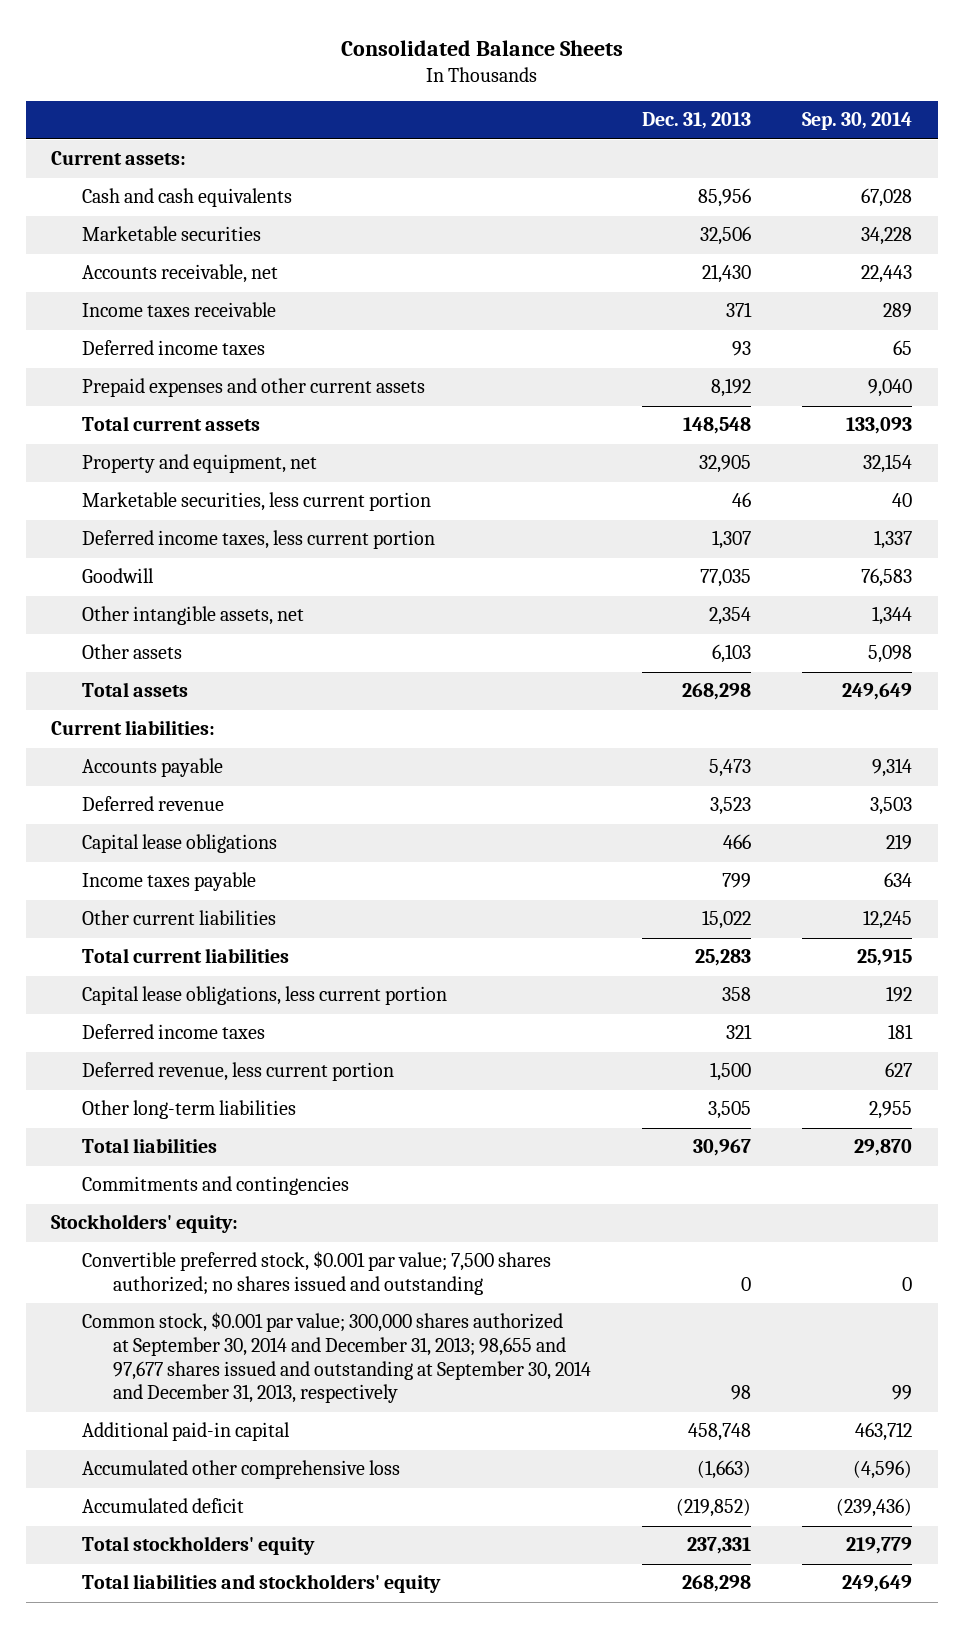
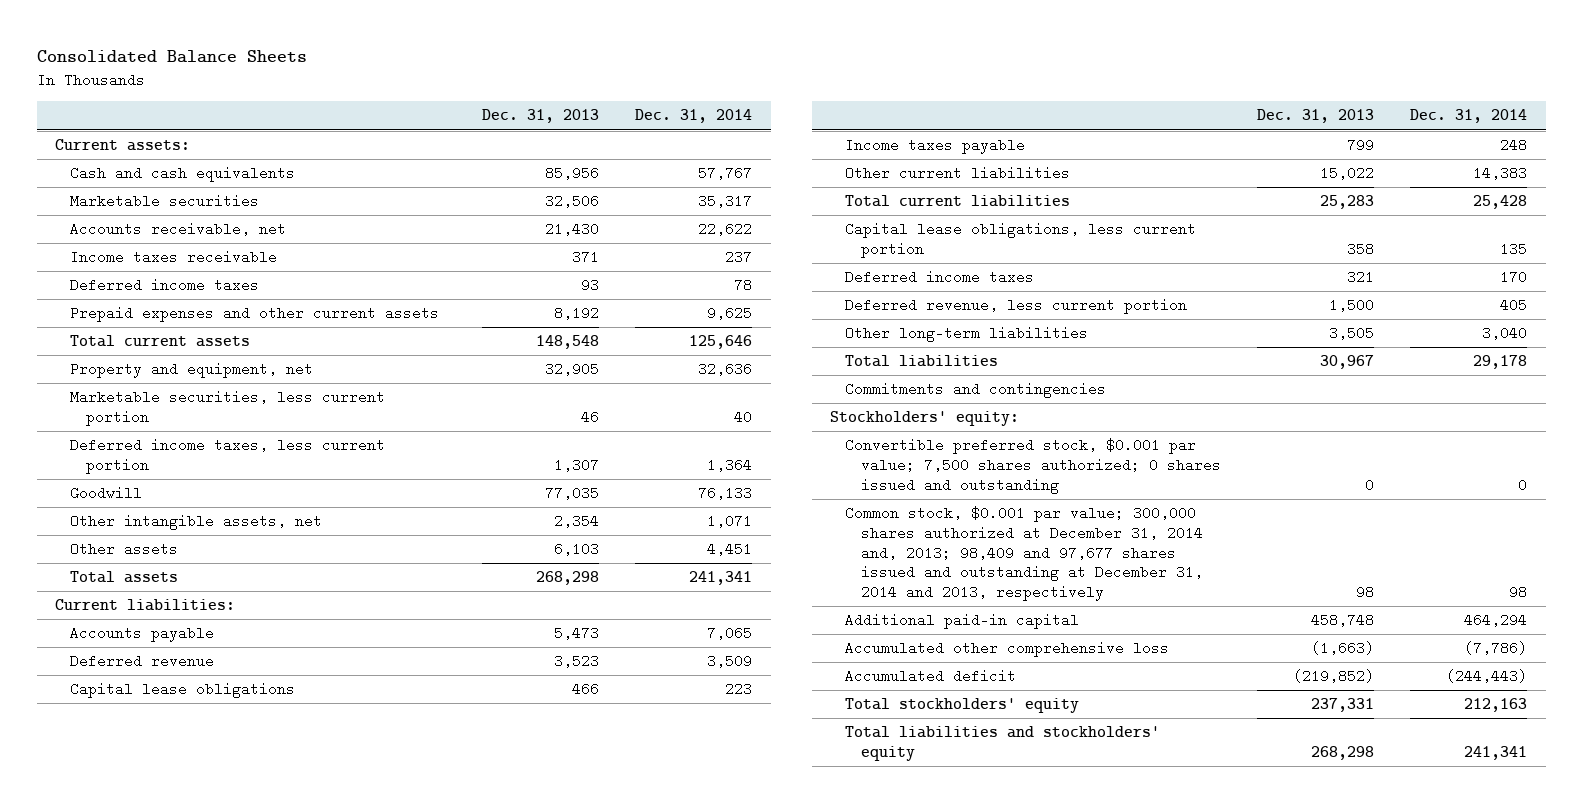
- | Dec. 31, 2013 | Sep. 30, 2014
+ | Dec. 31, 2013 | Dec. 31, 2014
- Convertible preferred stock, $0.001 par value; 7,500 shares authorized; no shares issued and outstanding | 0 | 0
- Common stock, $0.001 par value; 300,000 shares authorized at September 30, 2014 and December 31, 2013; 98,655 and 97,677 shares issued and outstanding at September 30, 2014 and December 31, 2013, respectively | 98 | 99
+ Convertible preferred stock, $0.001 par value; 7,500 shares authorized; 0 shares issued and outstanding | 0 | 0
+ Common stock, $0.001 par value; 300,000 shares authorized at December 31, 2014 and, 2013; 98,409 and 97,677 shares issued and outstanding at December 31, 2014 and 2013, respectively | 98 | 98

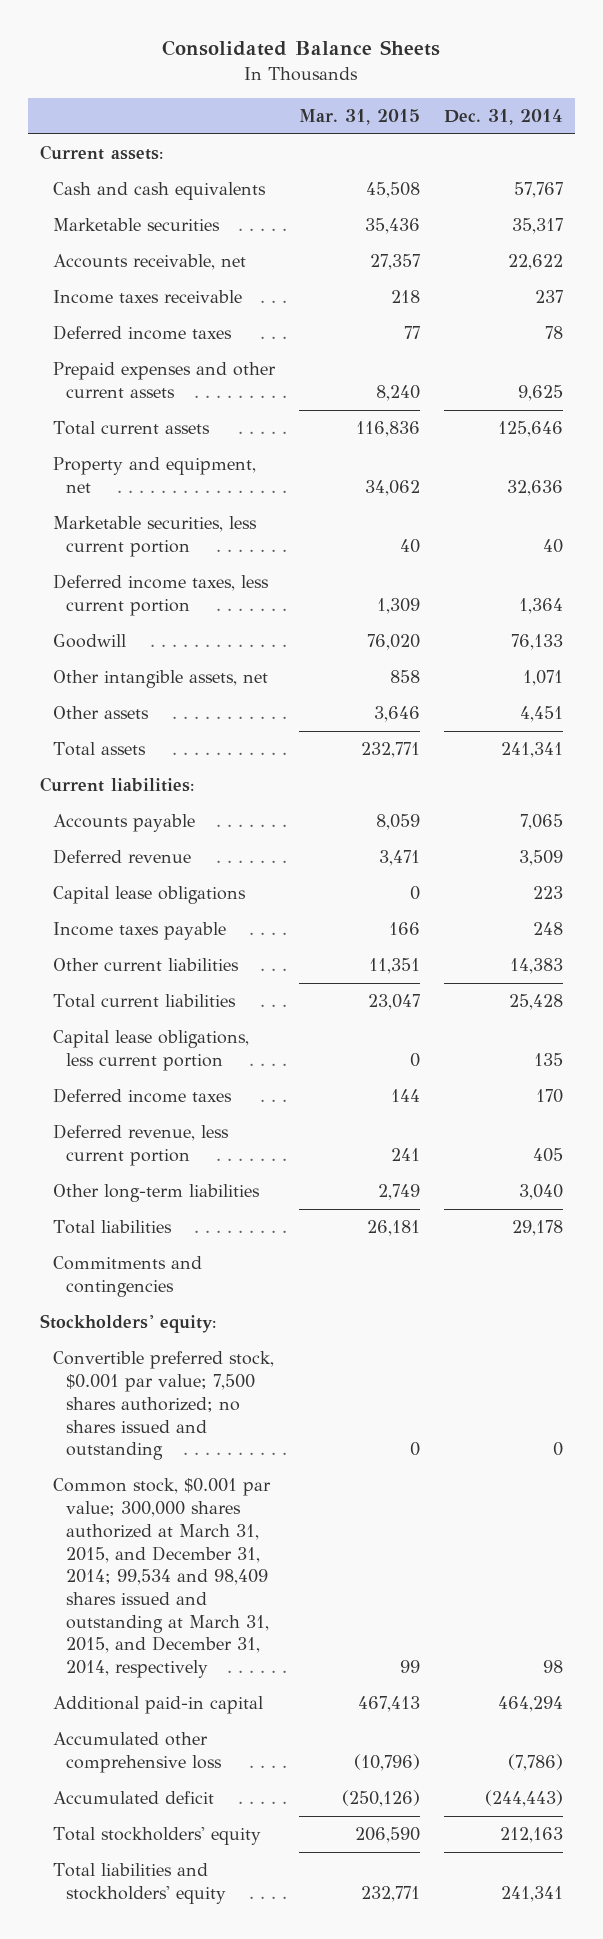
- | Dec. 31, 2013 | Dec. 31, 2014
+ | Mar. 31, 2015 | Dec. 31, 2014
- Convertible preferred stock, $0.001 par value; 7,500 shares authorized; 0 shares issued and outstanding | 0 | 0
- Common stock, $0.001 par value; 300,000 shares authorized at December 31, 2014 and, 2013; 98,409 and 97,677 shares issued and outstanding at December 31, 2014 and 2013, respectively | 98 | 98
+ Convertible preferred stock, $0.001 par value; 7,500 shares authorized; no shares issued and outstanding | 0 | 0
+ Common stock, $0.001 par value; 300,000 shares authorized at March 31, 2015, and December 31, 2014; 99,534 and 98,409 shares issued and outstanding at March 31, 2015, and December 31, 2014, respectively | 99 | 98

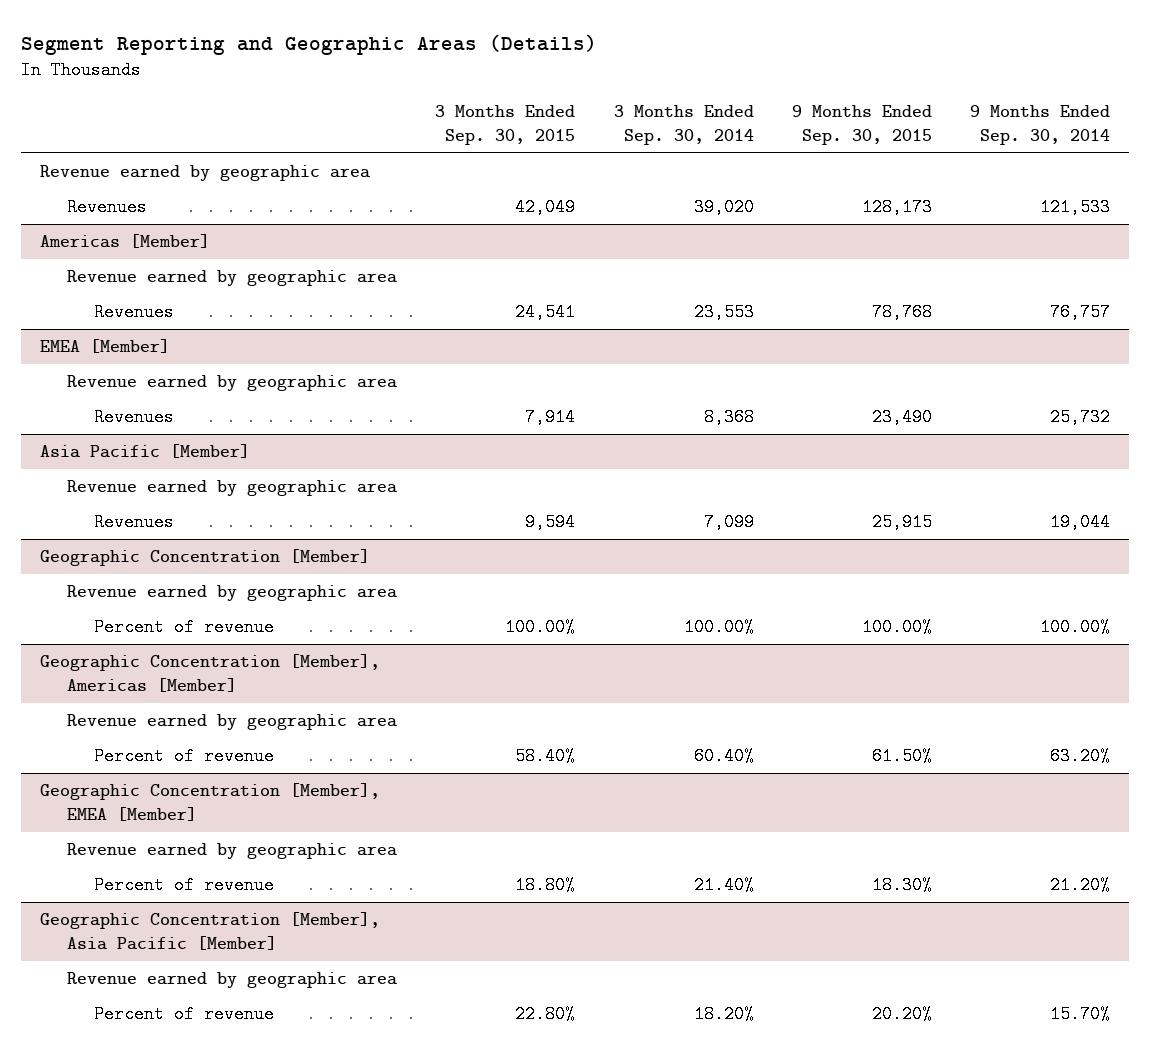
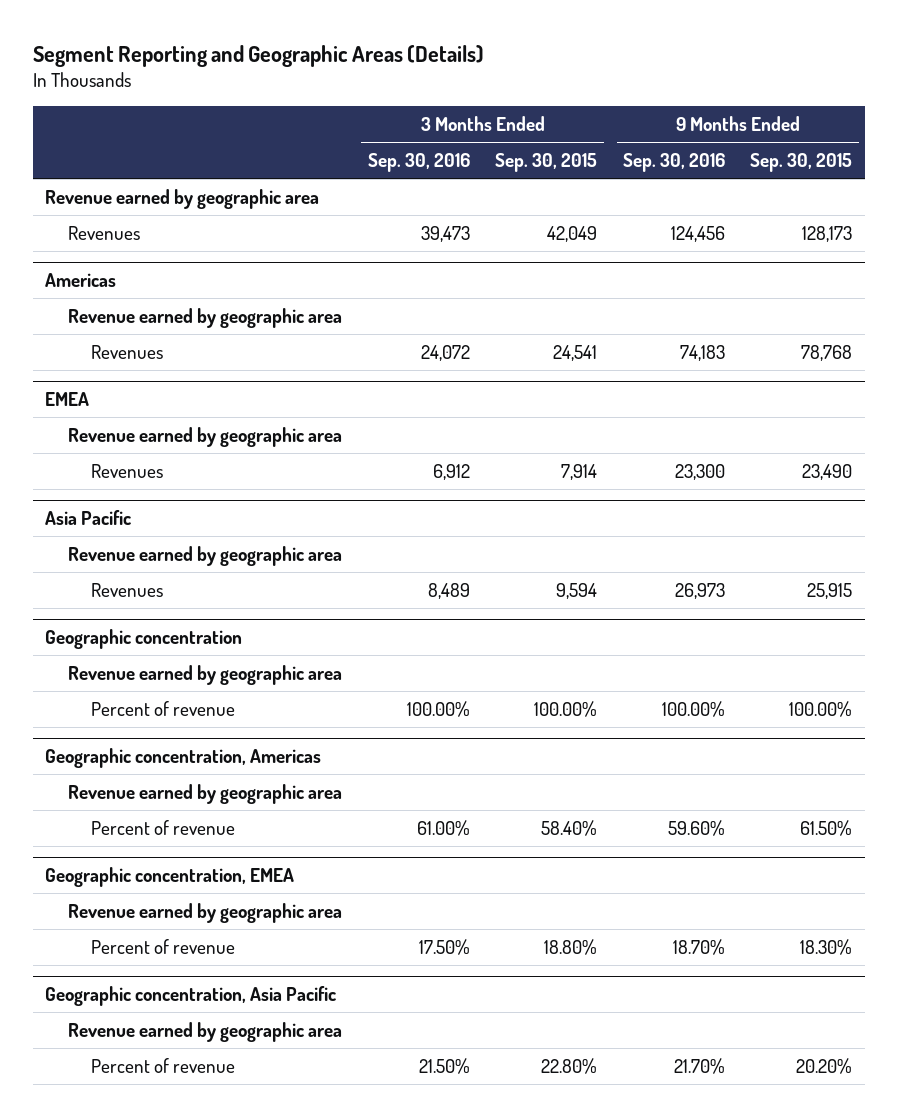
- | 3 Months Ended Sep. 30, 2015 | 3 Months Ended Sep. 30, 2014 | 9 Months Ended Sep. 30, 2015 | 9 Months Ended Sep. 30, 2014
+ | 3 Months Ended Sep. 30, 2016 | 3 Months Ended Sep. 30, 2015 | 9 Months Ended Sep. 30, 2016 | 9 Months Ended Sep. 30, 2015
- Americas [Member]
+ Americas
- EMEA [Member]
+ EMEA
- Asia Pacific [Member]
+ Asia Pacific
- Geographic Concentration [Member]
+ Geographic concentration
- Geographic Concentration [Member], Americas [Member]
+ Geographic concentration, Americas
- Geographic Concentration [Member], EMEA [Member]
+ Geographic concentration, EMEA
- Geographic Concentration [Member], Asia Pacific [Member]
+ Geographic concentration, Asia Pacific

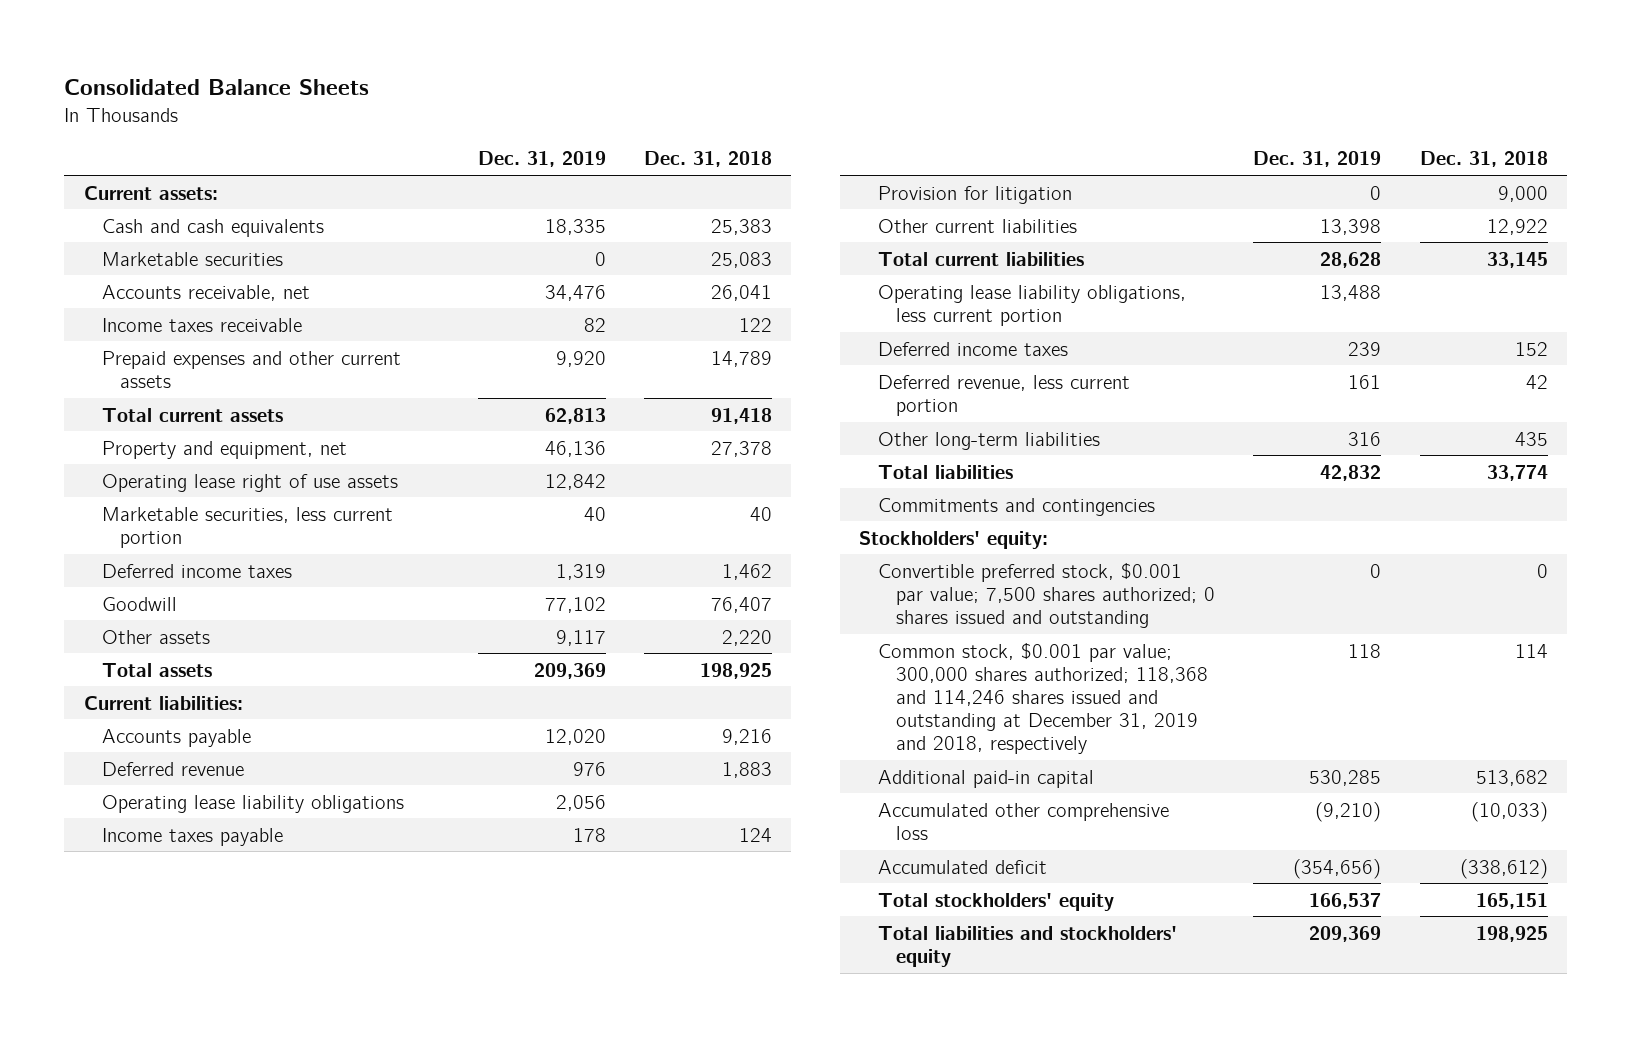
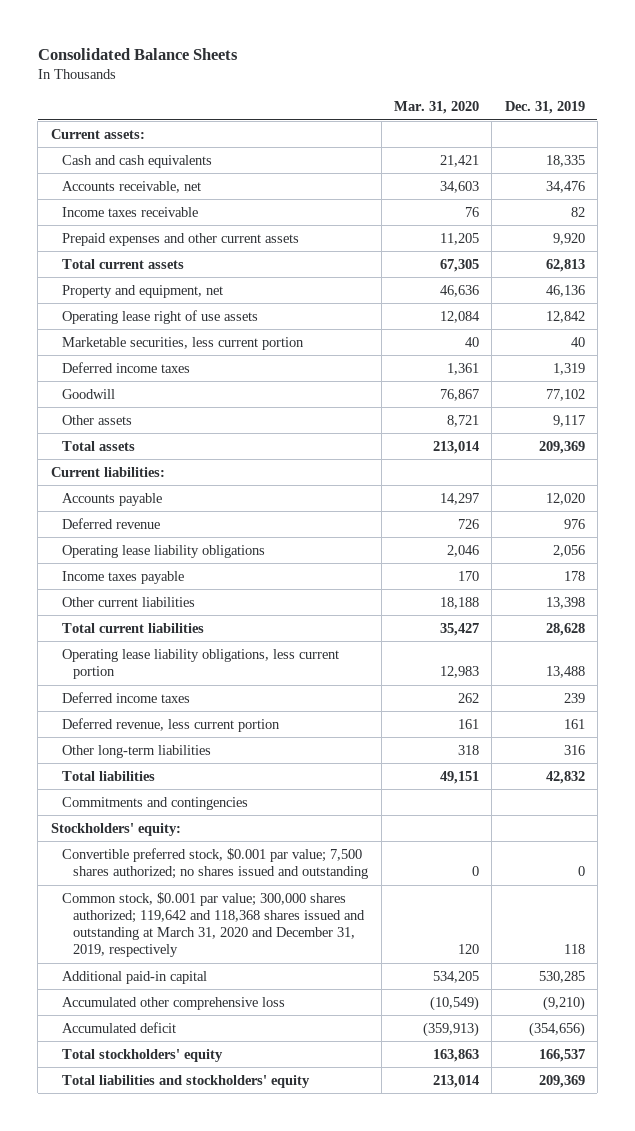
- | Dec. 31, 2019 | Dec. 31, 2018
+ | Mar. 31, 2020 | Dec. 31, 2019
- Marketable securities | 0 | 25,083
- Provision for litigation | 0 | 9,000
- Convertible preferred stock, $0.001 par value; 7,500 shares authorized; 0 shares issued and outstanding | 0 | 0
- Common stock, $0.001 par value; 300,000 shares authorized; 118,368 and 114,246 shares issued and outstanding at December 31, 2019 and 2018, respectively | 118 | 114
+ Convertible preferred stock, $0.001 par value; 7,500 shares authorized; no shares issued and outstanding | 0 | 0
+ Common stock, $0.001 par value; 300,000 shares authorized; 119,642 and 118,368 shares issued and outstanding at March 31, 2020 and December 31, 2019, respectively | 120 | 118

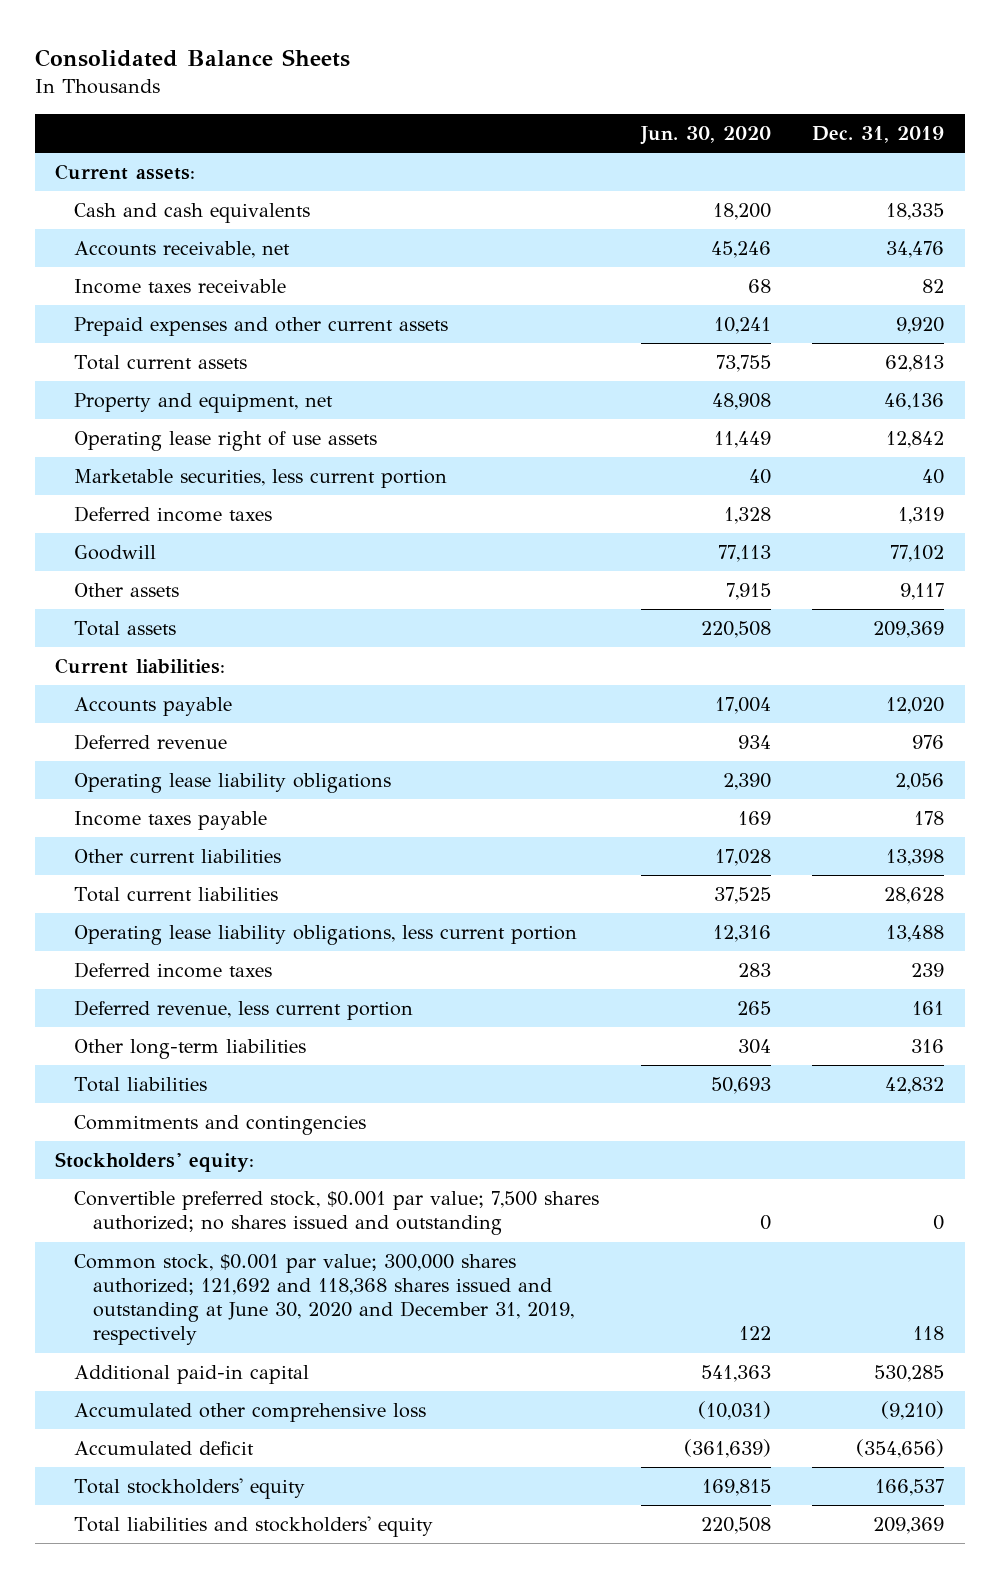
- | Mar. 31, 2020 | Dec. 31, 2019
+ | Jun. 30, 2020 | Dec. 31, 2019
- Common stock, $0.001 par value; 300,000 shares authorized; 119,642 and 118,368 shares issued and outstanding at March 31, 2020 and December 31, 2019, respectively | 120 | 118
+ Common stock, $0.001 par value; 300,000 shares authorized; 121,692 and 118,368 shares issued and outstanding at June 30, 2020 and December 31, 2019, respectively | 122 | 118

